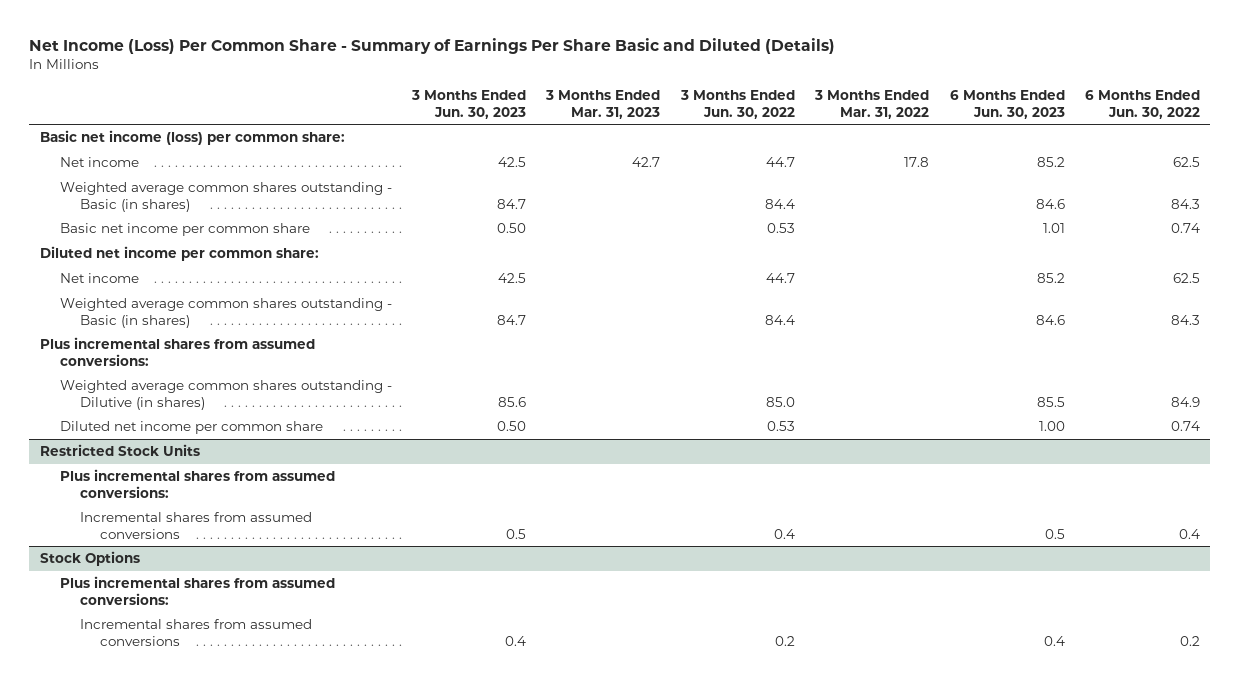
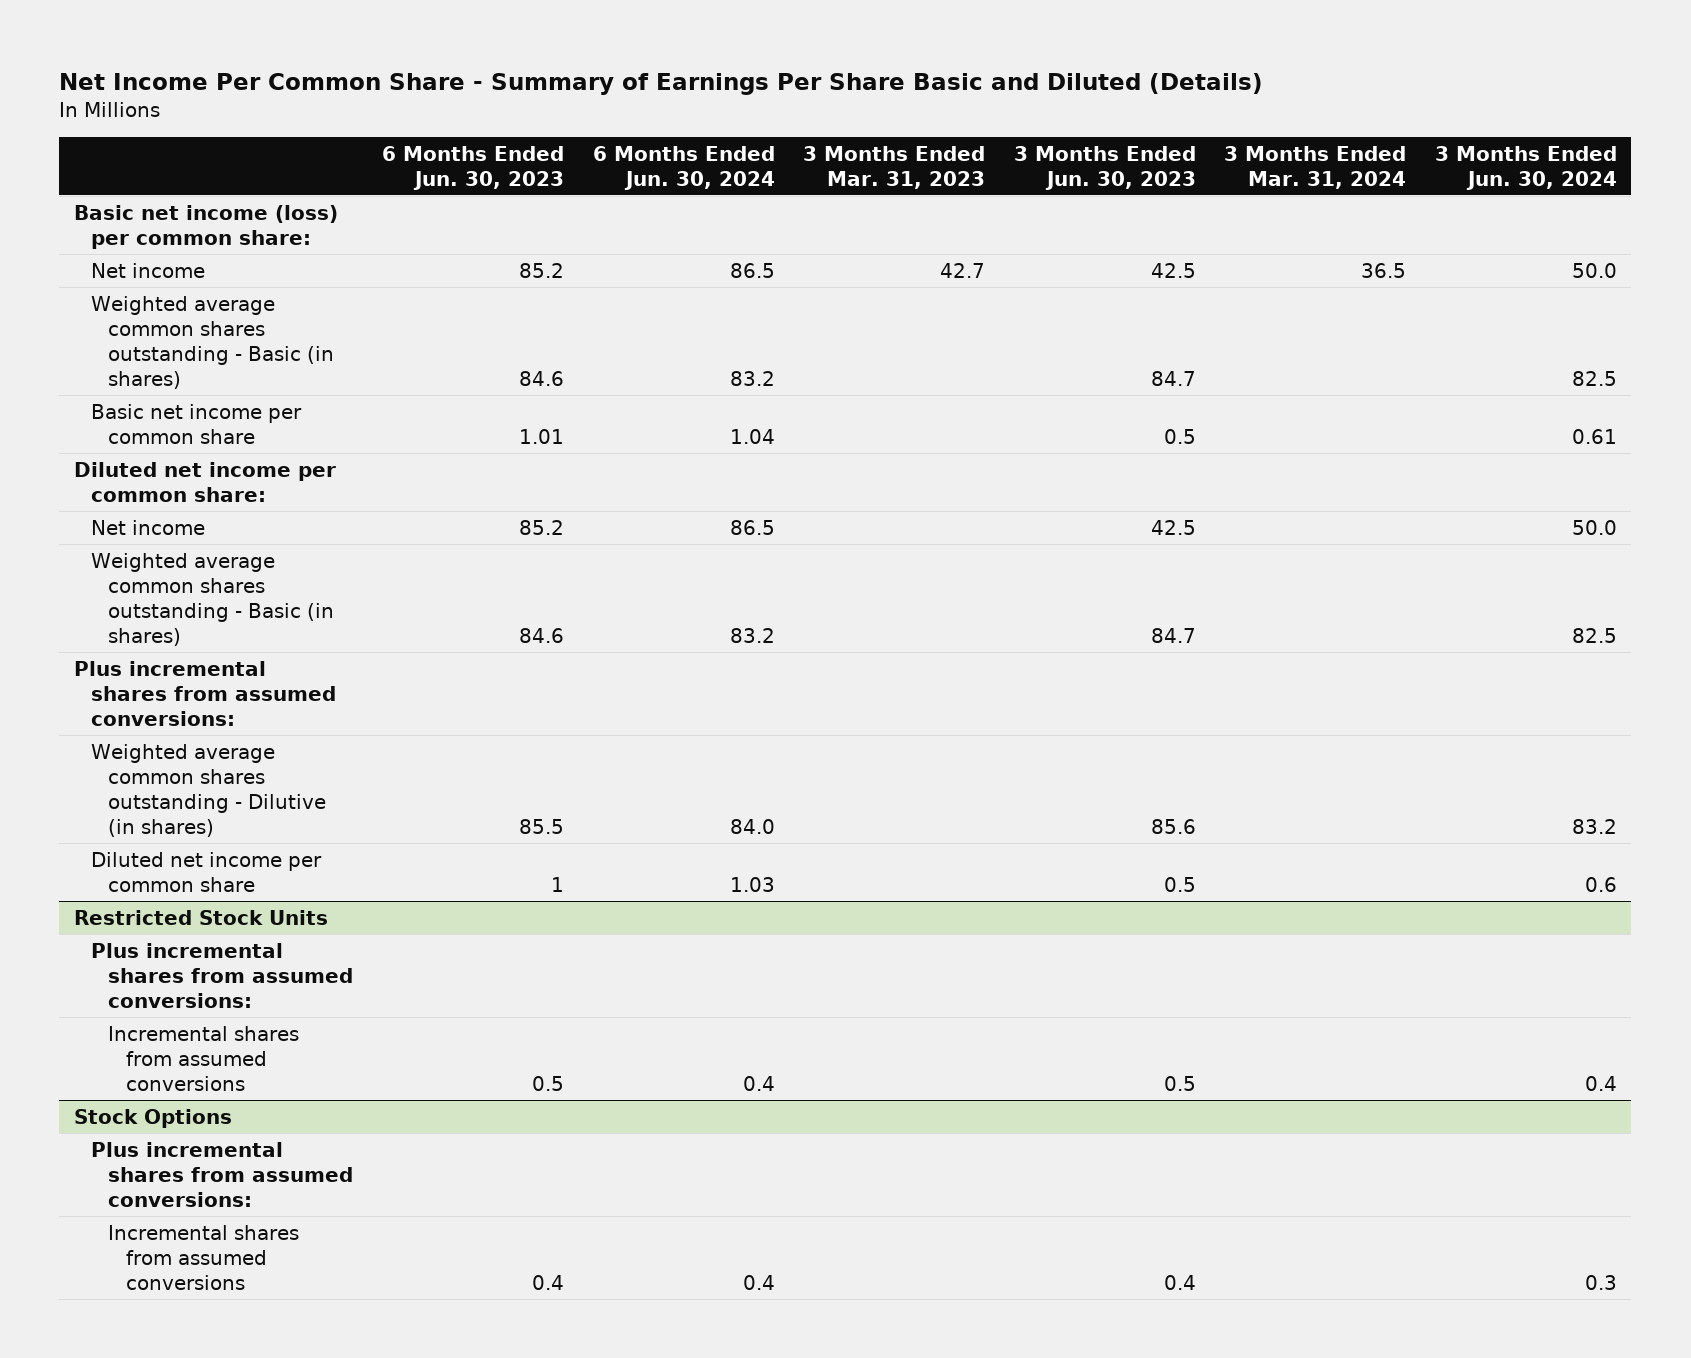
- Net Income (Loss) Per Common Share - Summary of Earnings Per Share Basic and Diluted (Details)
+ Net Income Per Common Share - Summary of Earnings Per Share Basic and Diluted (Details)
- | 3 Months Ended Jun. 30, 2023 | 3 Months Ended Mar. 31, 2023 | 3 Months Ended Jun. 30, 2022 | 3 Months Ended Mar. 31, 2022 | 6 Months Ended Jun. 30, 2023 | 6 Months Ended Jun. 30, 2022
+ | 6 Months Ended Jun. 30, 2023 | 6 Months Ended Jun. 30, 2024 | 3 Months Ended Mar. 31, 2023 | 3 Months Ended Jun. 30, 2023 | 3 Months Ended Mar. 31, 2024 | 3 Months Ended Jun. 30, 2024
- Basic net income per common share | 0.50 | | 0.53 | | 1.01 | 0.74
+ Basic net income per common share | 1.01 | 1.04 | | 0.5 | | 0.61
- Diluted net income per common share | 0.50 | | 0.53 | | 1.00 | 0.74
+ Diluted net income per common share | 1 | 1.03 | | 0.5 | | 0.6

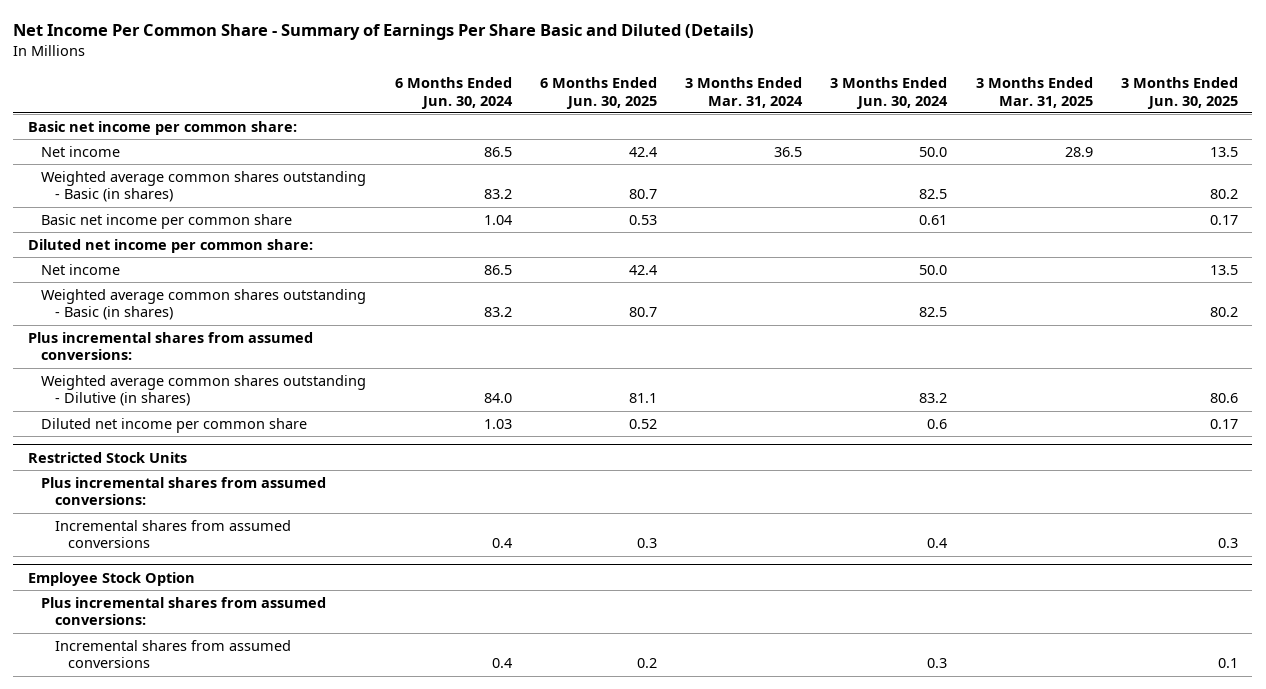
- | 6 Months Ended Jun. 30, 2023 | 6 Months Ended Jun. 30, 2024 | 3 Months Ended Mar. 31, 2023 | 3 Months Ended Jun. 30, 2023 | 3 Months Ended Mar. 31, 2024 | 3 Months Ended Jun. 30, 2024
+ | 6 Months Ended Jun. 30, 2024 | 6 Months Ended Jun. 30, 2025 | 3 Months Ended Mar. 31, 2024 | 3 Months Ended Jun. 30, 2024 | 3 Months Ended Mar. 31, 2025 | 3 Months Ended Jun. 30, 2025
- Basic net income (loss) per common share:
+ Basic net income per common share:
- Stock Options
+ Employee Stock Option

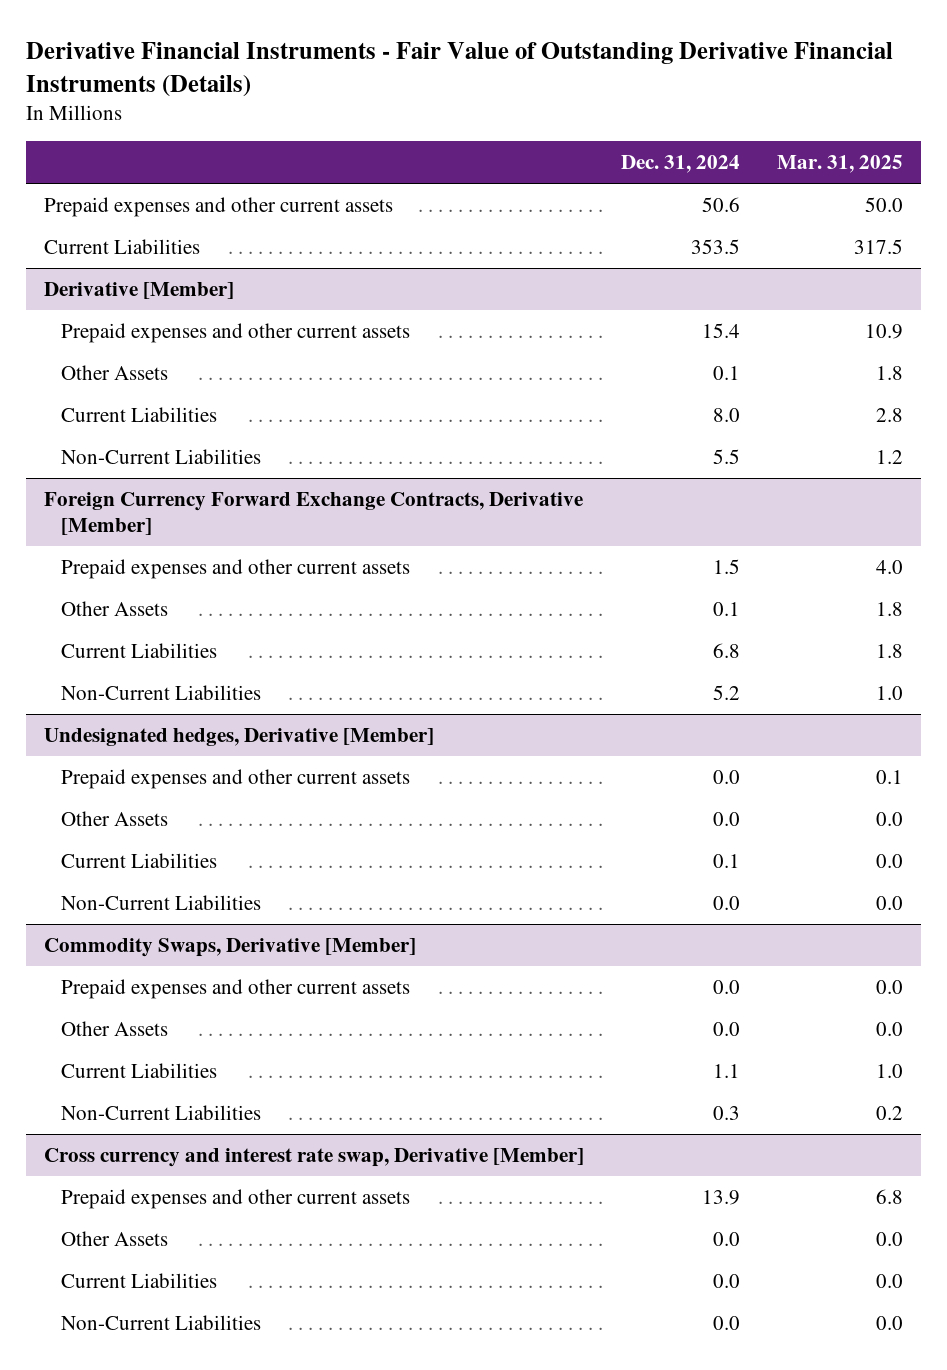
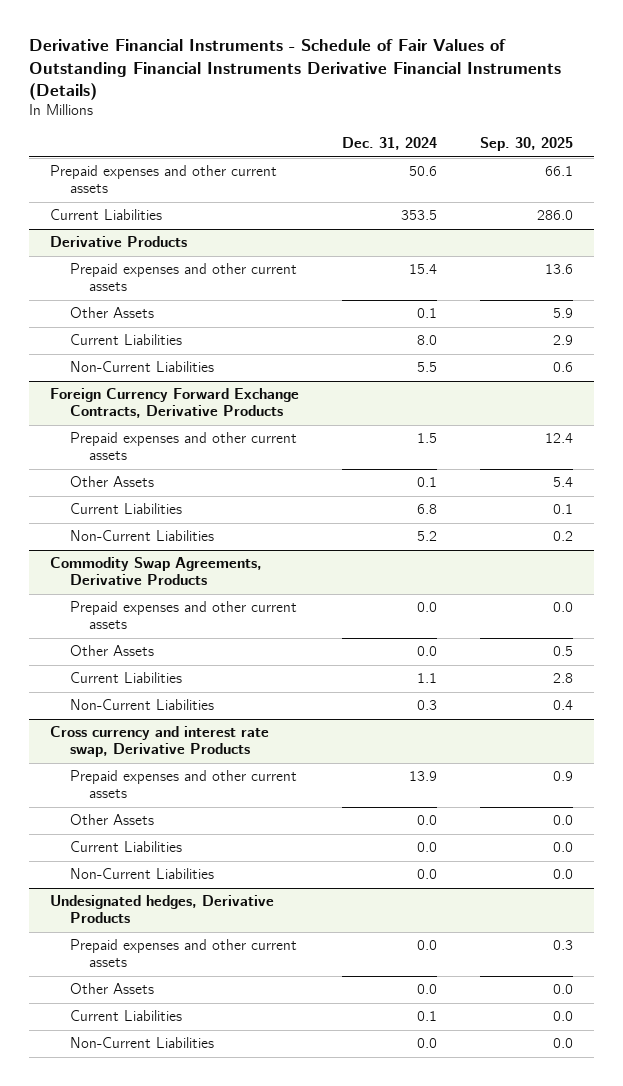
- Derivative Financial Instruments - Fair Value of Outstanding Derivative Financial Instruments (Details)
+ Derivative Financial Instruments - Schedule of Fair Values of Outstanding Financial Instruments Derivative Financial Instruments (Details)
- | Dec. 31, 2024 | Mar. 31, 2025
+ | Dec. 31, 2024 | Sep. 30, 2025
- Derivative [Member]
+ Derivative Products
- Foreign Currency Forward Exchange Contracts, Derivative [Member]
+ Foreign Currency Forward Exchange Contracts, Derivative Products
- Undesignated hedges, Derivative [Member]
- Prepaid expenses and other current assets | 0.0 | 0.1
- Other Assets | 0.0 | 0.0
- Current Liabilities | 0.1 | 0.0
- Non-Current Liabilities | 0.0 | 0.0
- Commodity Swaps, Derivative [Member]
+ Commodity Swap Agreements, Derivative Products
- Cross currency and interest rate swap, Derivative [Member]
+ Cross currency and interest rate swap, Derivative Products
+ Undesignated hedges, Derivative Products
+ Prepaid expenses and other current assets | 0.0 | 0.3
+ Other Assets | 0.0 | 0.0
+ Current Liabilities | 0.1 | 0.0
+ Non-Current Liabilities | 0.0 | 0.0

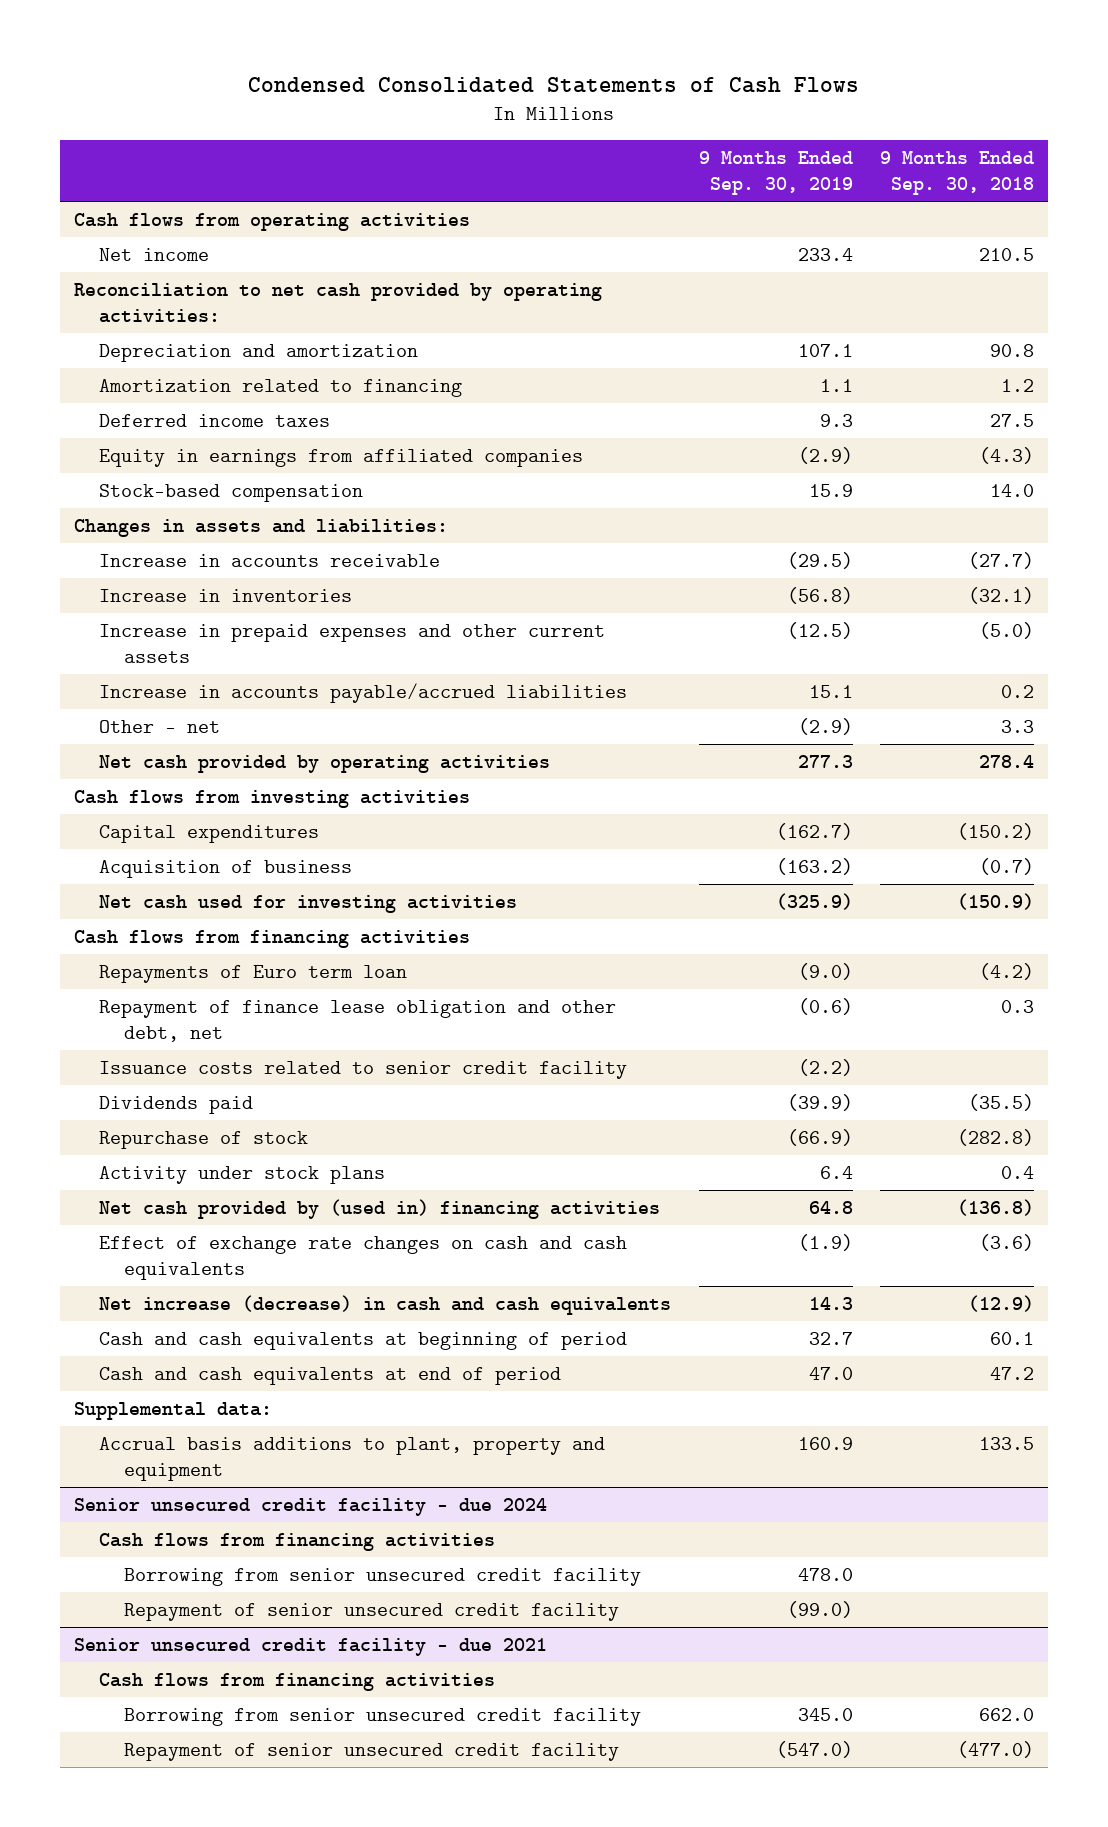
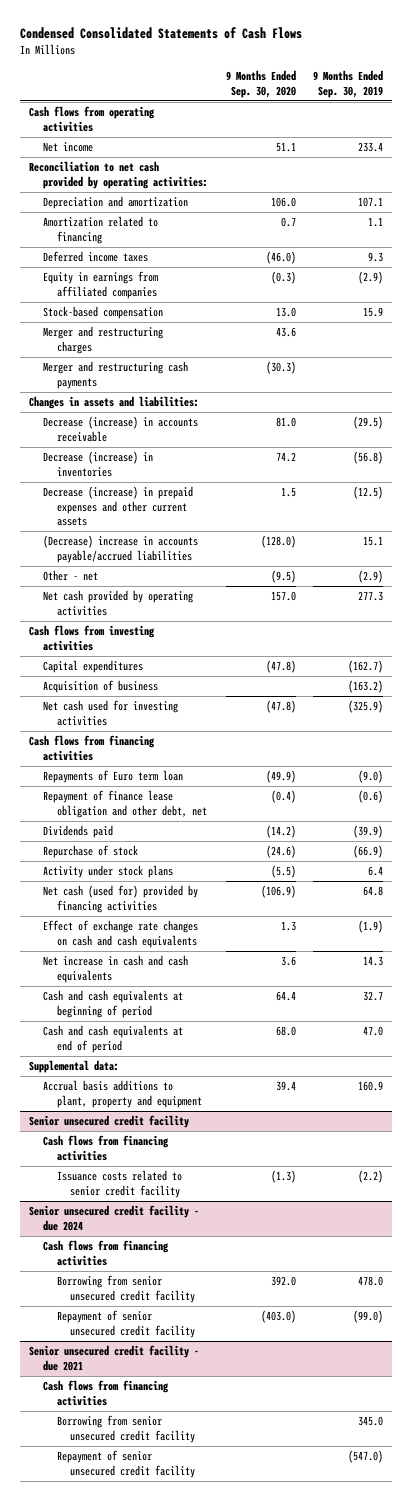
- | 9 Months Ended Sep. 30, 2019 | 9 Months Ended Sep. 30, 2018
+ | 9 Months Ended Sep. 30, 2020 | 9 Months Ended Sep. 30, 2019
+ Merger and restructuring charges | 43.6 |
+ Merger and restructuring cash payments | (30.3) |
- Increase in accounts receivable | (29.5) | (27.7)
- Increase in inventories | (56.8) | (32.1)
- Increase in prepaid expenses and other current assets | (12.5) | (5.0)
- Increase in accounts payable/accrued liabilities | 15.1 | 0.2
+ Decrease (increase) in accounts receivable | 81.0 | (29.5)
+ Decrease (increase) in inventories | 74.2 | (56.8)
+ Decrease (increase) in prepaid expenses and other current assets | 1.5 | (12.5)
+ (Decrease) increase in accounts payable/accrued liabilities | (128.0) | 15.1
- Issuance costs related to senior credit facility | (2.2) |
- Net cash provided by (used in) financing activities | 64.8 | (136.8)
+ Net cash (used for) provided by financing activities | (106.9) | 64.8
- Net increase (decrease) in cash and cash equivalents | 14.3 | (12.9)
+ Net increase in cash and cash equivalents | 3.6 | 14.3
+ Senior unsecured credit facility
+ Cash flows from financing activities
+ Issuance costs related to senior credit facility | (1.3) | (2.2)

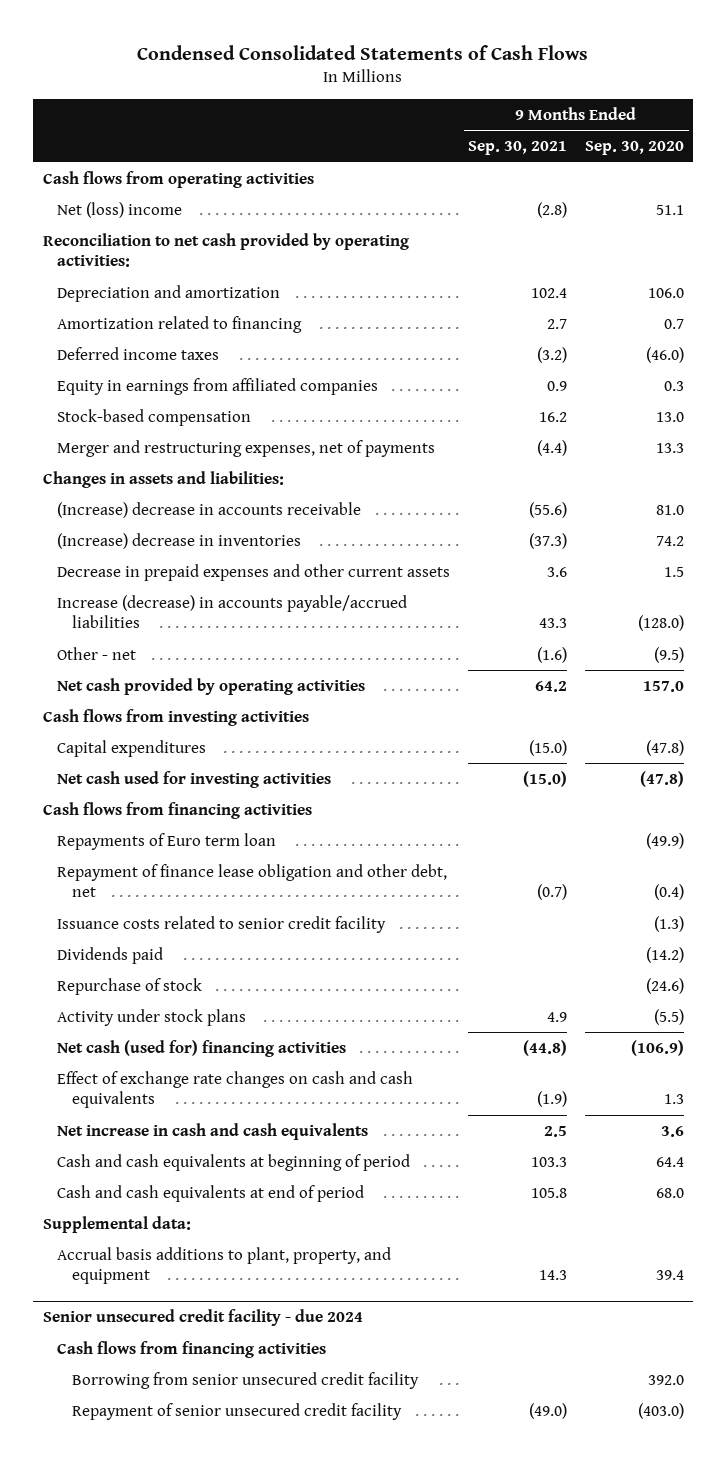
- | 9 Months Ended Sep. 30, 2020 | 9 Months Ended Sep. 30, 2019
+ | 9 Months Ended Sep. 30, 2021 | 9 Months Ended Sep. 30, 2020
- Net income | 51.1 | 233.4
+ Net (loss) income | (2.8) | 51.1
- Equity in earnings from affiliated companies | (0.3) | (2.9)
+ Equity in earnings from affiliated companies | 0.9 | 0.3
- Merger and restructuring charges | 43.6 |
- Merger and restructuring cash payments | (30.3) |
+ Merger and restructuring expenses, net of payments | (4.4) | 13.3
- Decrease (increase) in accounts receivable | 81.0 | (29.5)
- Decrease (increase) in inventories | 74.2 | (56.8)
- Decrease (increase) in prepaid expenses and other current assets | 1.5 | (12.5)
- (Decrease) increase in accounts payable/accrued liabilities | (128.0) | 15.1
+ (Increase) decrease in accounts receivable | (55.6) | 81.0
+ (Increase) decrease in inventories | (37.3) | 74.2
+ Decrease in prepaid expenses and other current assets | 3.6 | 1.5
+ Increase (decrease) in accounts payable/accrued liabilities | 43.3 | (128.0)
- Acquisition of business | | (163.2)
+ Issuance costs related to senior credit facility | | (1.3)
- Net cash (used for) provided by financing activities | (106.9) | 64.8
+ Net cash (used for) financing activities | (44.8) | (106.9)
- Accrual basis additions to plant, property and equipment | 39.4 | 160.9
- Senior unsecured credit facility
- Cash flows from financing activities
- Issuance costs related to senior credit facility | (1.3) | (2.2)
+ Accrual basis additions to plant, property, and equipment | 14.3 | 39.4
- Senior unsecured credit facility - due 2021
- Cash flows from financing activities
- Borrowing from senior unsecured credit facility | | 345.0
- Repayment of senior unsecured credit facility | | (547.0)

